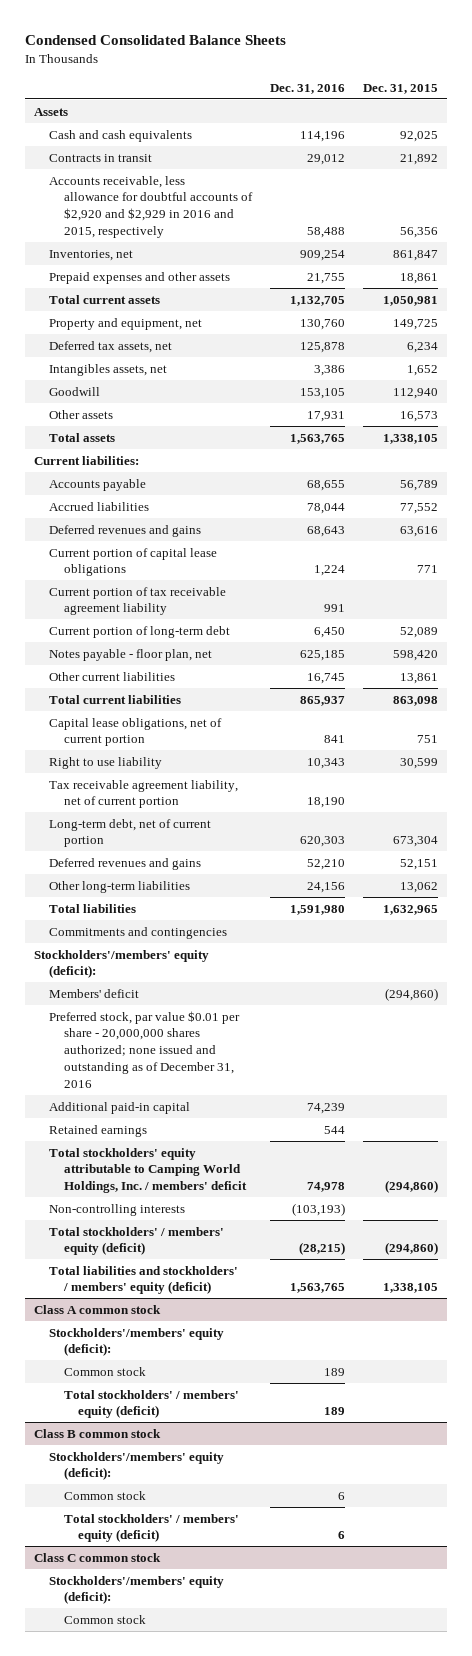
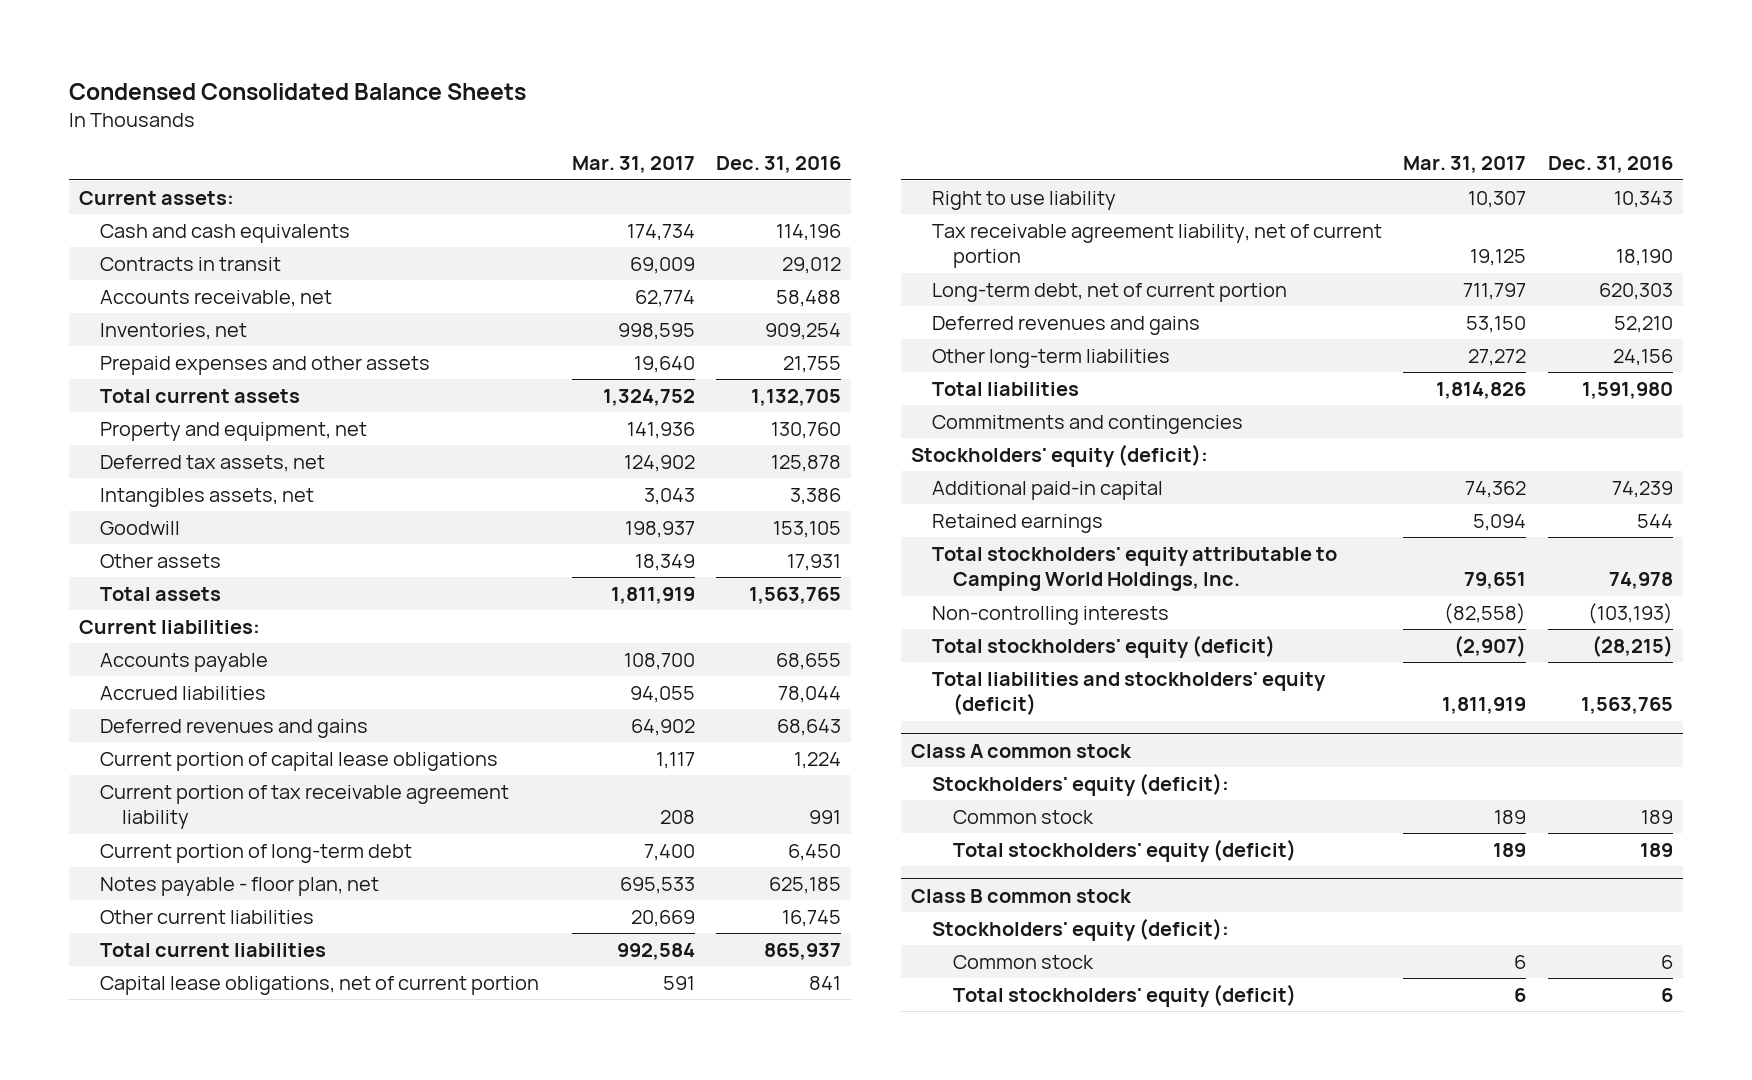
- | Dec. 31, 2016 | Dec. 31, 2015
+ | Mar. 31, 2017 | Dec. 31, 2016
- Assets
+ Current assets:
- Accounts receivable, less allowance for doubtful accounts of $2,920 and $2,929 in 2016 and 2015, respectively | 58,488 | 56,356
+ Accounts receivable, net | 62,774 | 58,488
- Stockholders'/members' equity (deficit):
- Members' deficit | | (294,860)
- Preferred stock, par value $0.01 per share - 20,000,000 shares authorized; none issued and outstanding as of December 31, 2016
+ Stockholders' equity (deficit):
- Total stockholders' equity attributable to Camping World Holdings, Inc. / members' deficit | 74,978 | (294,860)
+ Total stockholders' equity attributable to Camping World Holdings, Inc. | 79,651 | 74,978
- Total stockholders' / members' equity (deficit) | (28,215) | (294,860)
- Total liabilities and stockholders' / members' equity (deficit) | 1,563,765 | 1,338,105
+ Total stockholders' equity (deficit) | (2,907) | (28,215)
+ Total liabilities and stockholders' equity (deficit) | 1,811,919 | 1,563,765
@ Class A common stock
- Stockholders'/members' equity (deficit):
+ Stockholders' equity (deficit):
- Total stockholders' / members' equity (deficit) | 189 |
+ Total stockholders' equity (deficit) | 189 | 189
@ Class B common stock
- Stockholders'/members' equity (deficit):
+ Stockholders' equity (deficit):
- Total stockholders' / members' equity (deficit) | 6 |
- Class C common stock
- Stockholders'/members' equity (deficit):
- Common stock
@ Class B common stock
+ Total stockholders' equity (deficit) | 6 | 6

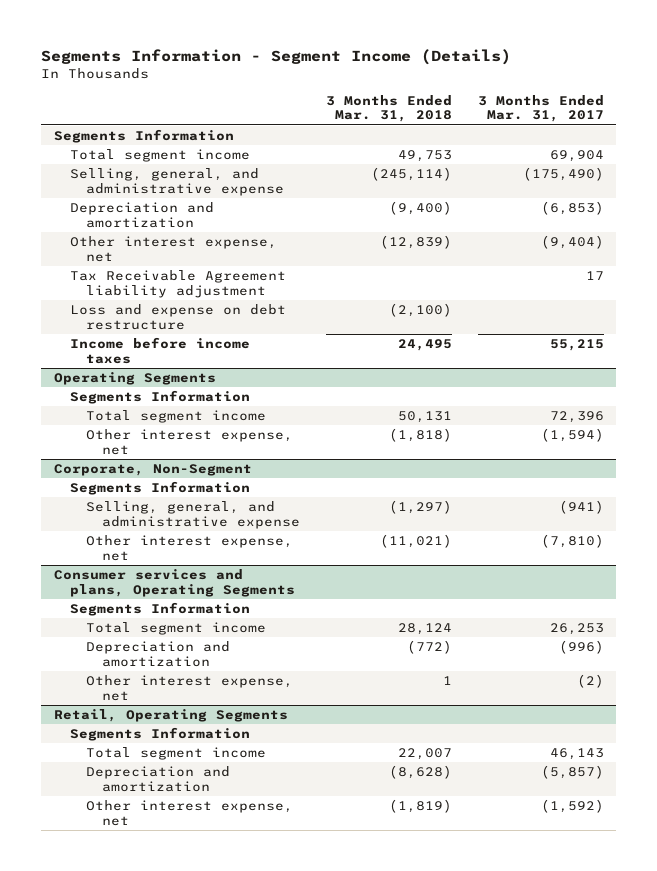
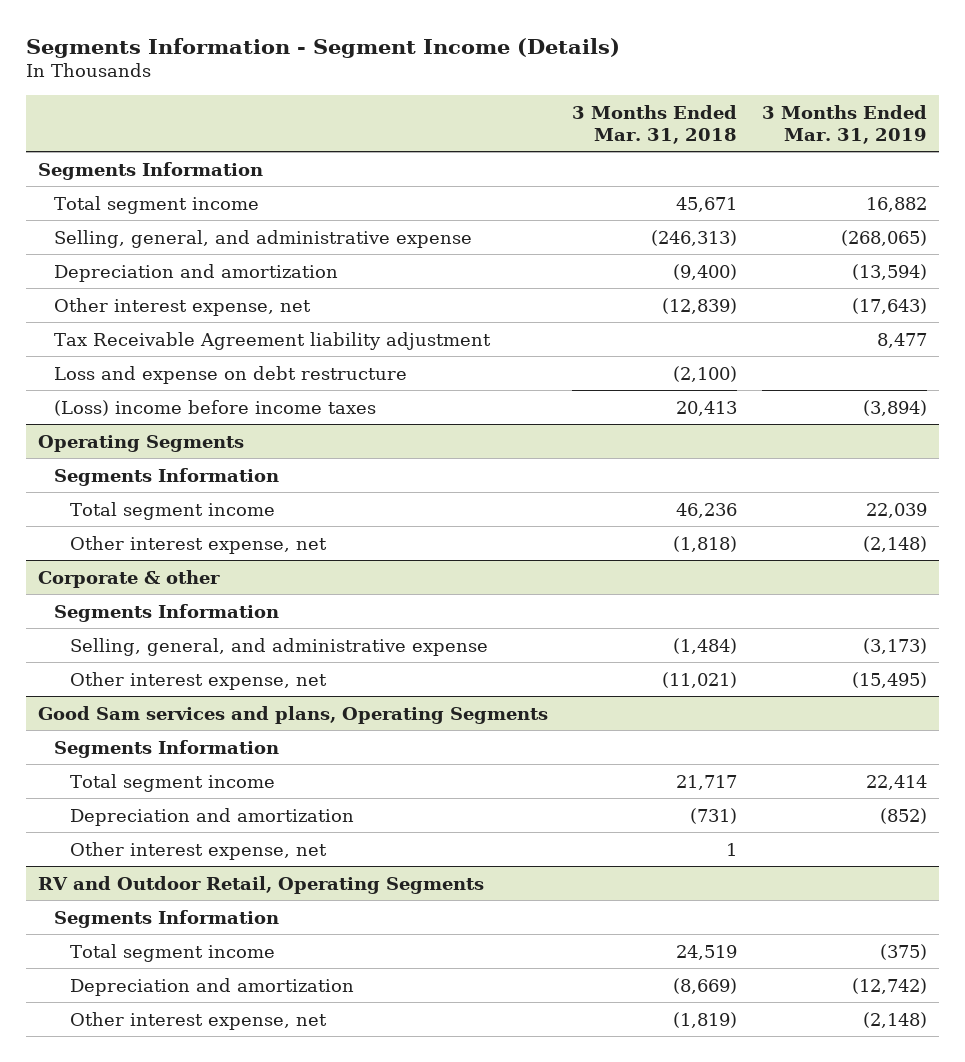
- | 3 Months Ended Mar. 31, 2018 | 3 Months Ended Mar. 31, 2017
+ | 3 Months Ended Mar. 31, 2018 | 3 Months Ended Mar. 31, 2019
- Total segment income | 49,753 | 69,904
- Selling, general, and administrative expense | (245,114) | (175,490)
+ Total segment income | 45,671 | 16,882
+ Selling, general, and administrative expense | (246,313) | (268,065)
- Income before income taxes | 24,495 | 55,215
+ (Loss) income before income taxes | 20,413 | (3,894)
@ Operating Segments
- Total segment income | 50,131 | 72,396
+ Total segment income | 46,236 | 22,039
- Corporate, Non-Segment
+ Corporate & other
- Selling, general, and administrative expense | (1,297) | (941)
+ Selling, general, and administrative expense | (1,484) | (3,173)
- Consumer services and plans, Operating Segments
+ Good Sam services and plans, Operating Segments
- Total segment income | 28,124 | 26,253
- Depreciation and amortization | (772) | (996)
+ Total segment income | 21,717 | 22,414
+ Depreciation and amortization | (731) | (852)
- Retail, Operating Segments
+ RV and Outdoor Retail, Operating Segments
- Total segment income | 22,007 | 46,143
- Depreciation and amortization | (8,628) | (5,857)
+ Total segment income | 24,519 | (375)
+ Depreciation and amortization | (8,669) | (12,742)

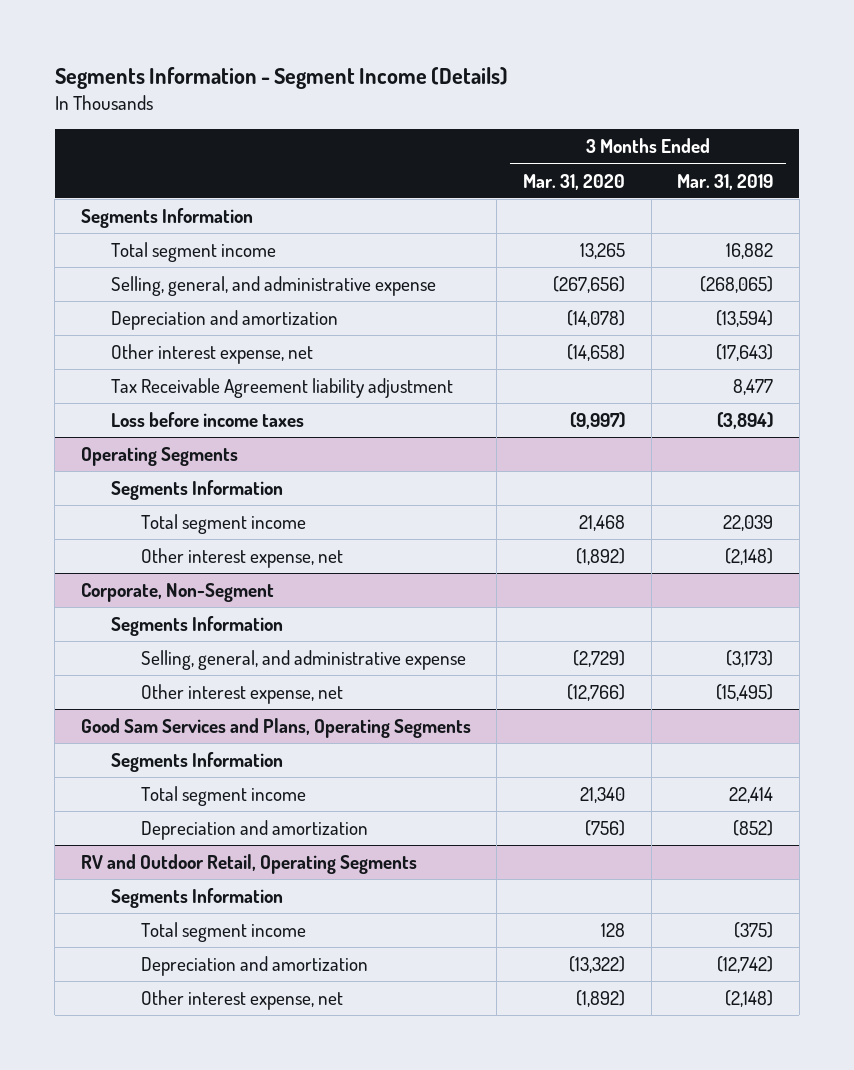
- | 3 Months Ended Mar. 31, 2018 | 3 Months Ended Mar. 31, 2019
+ | 3 Months Ended Mar. 31, 2020 | 3 Months Ended Mar. 31, 2019
- Loss and expense on debt restructure | (2,100) |
- (Loss) income before income taxes | 20,413 | (3,894)
+ Loss before income taxes | (9,997) | (3,894)
- Corporate & other
+ Corporate, Non-Segment
- Good Sam services and plans, Operating Segments
+ Good Sam Services and Plans, Operating Segments
- Other interest expense, net | 1 |

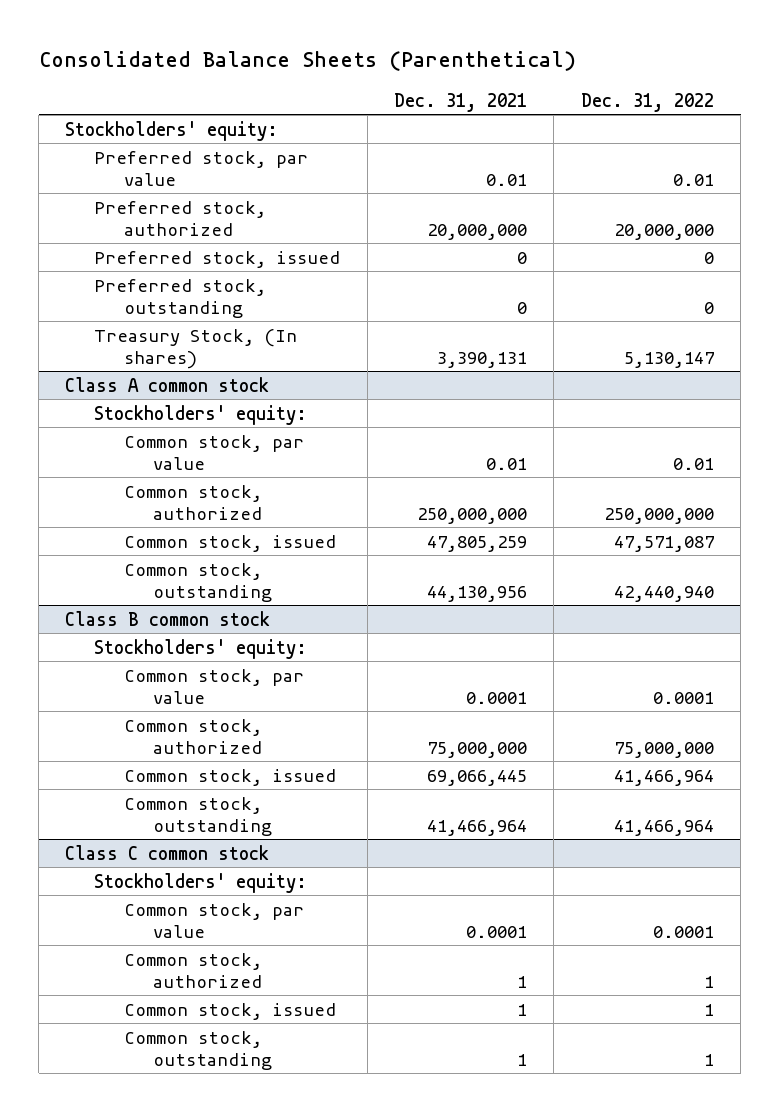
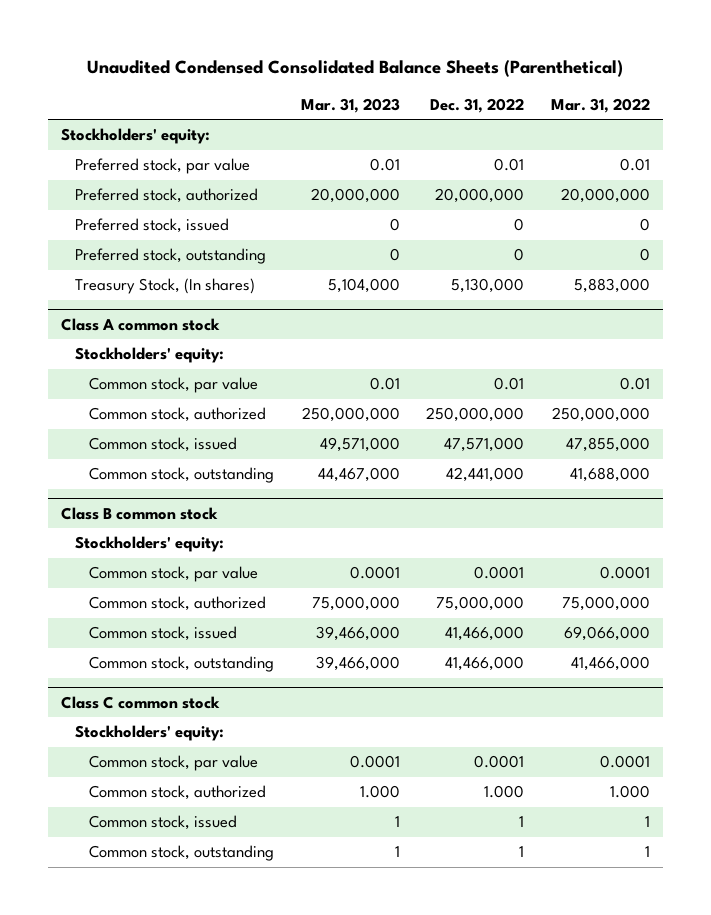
- Consolidated Balance Sheets (Parenthetical)
+ Unaudited Condensed Consolidated Balance Sheets (Parenthetical)
- | Dec. 31, 2021 | Dec. 31, 2022
+ | Mar. 31, 2023 | Dec. 31, 2022 | Mar. 31, 2022
- Treasury Stock, (In shares) | 3,390,131 | 5,130,147
+ Treasury Stock, (In shares) | 5,104,000 | 5,130,000 | 5,883,000
@ Class A common stock
- Common stock, issued | 47,805,259 | 47,571,087
- Common stock, outstanding | 44,130,956 | 42,440,940
+ Common stock, issued | 49,571,000 | 47,571,000 | 47,855,000
+ Common stock, outstanding | 44,467,000 | 42,441,000 | 41,688,000
@ Class B common stock
- Common stock, issued | 69,066,445 | 41,466,964
- Common stock, outstanding | 41,466,964 | 41,466,964
+ Common stock, issued | 39,466,000 | 41,466,000 | 69,066,000
+ Common stock, outstanding | 39,466,000 | 41,466,000 | 41,466,000
@ Class C common stock
- Common stock, authorized | 1 | 1
+ Common stock, authorized | 1.000 | 1.000 | 1.000

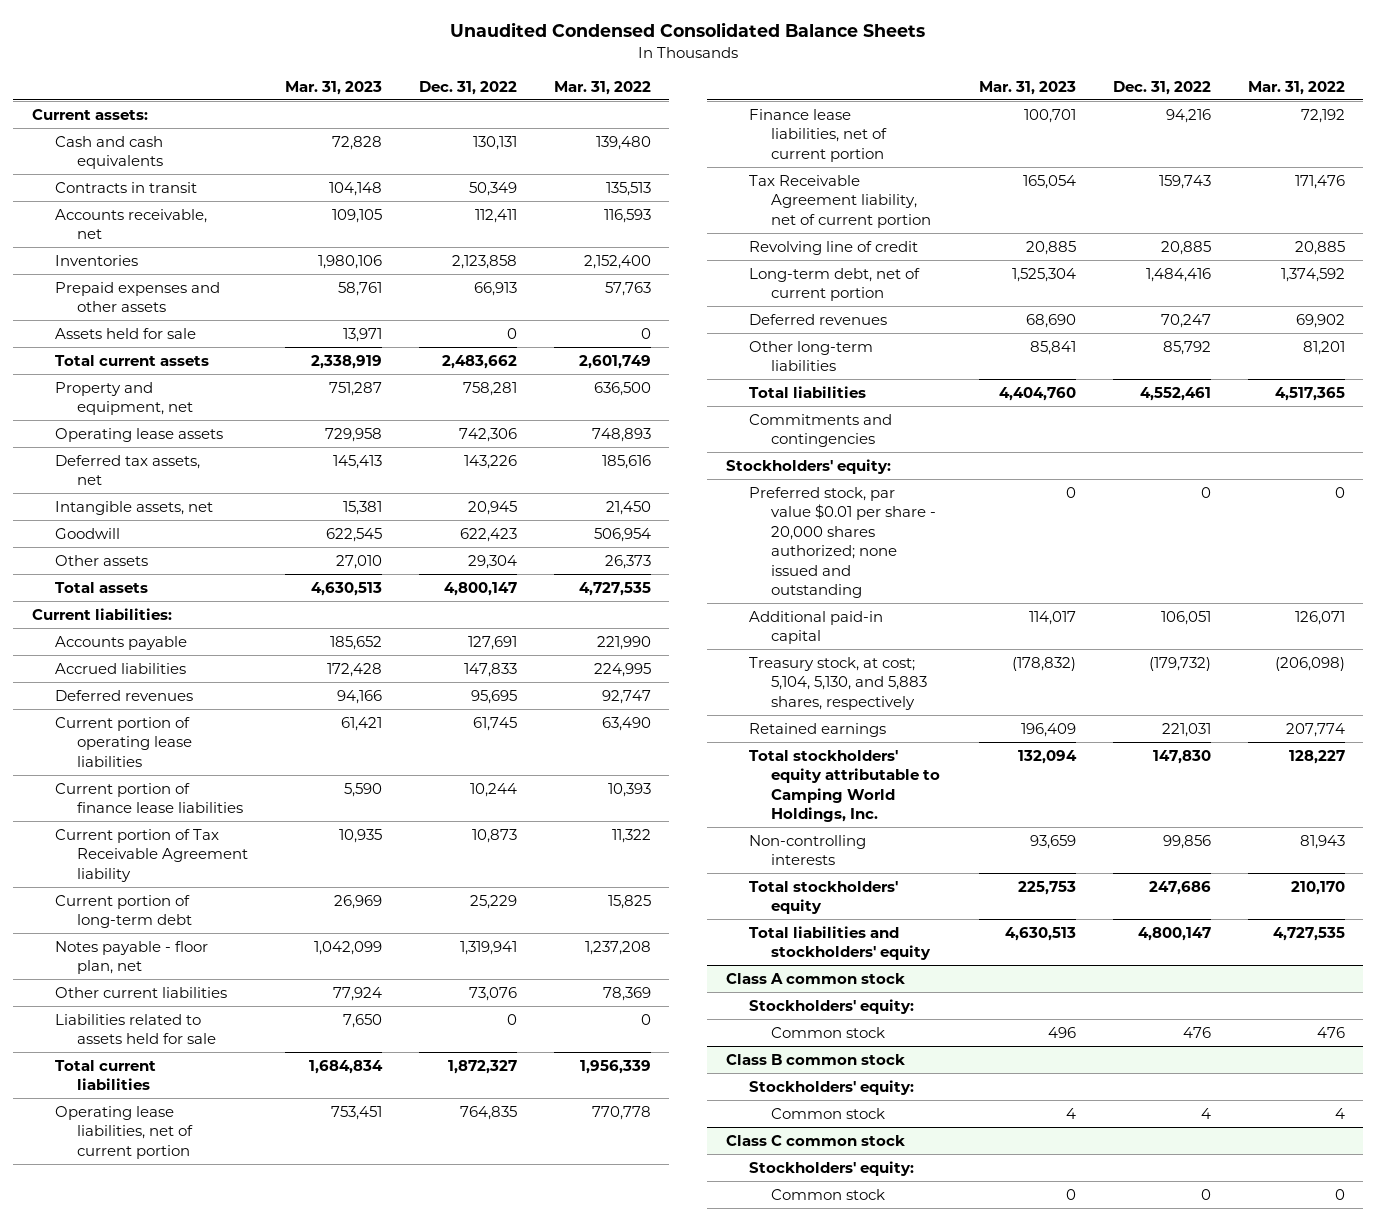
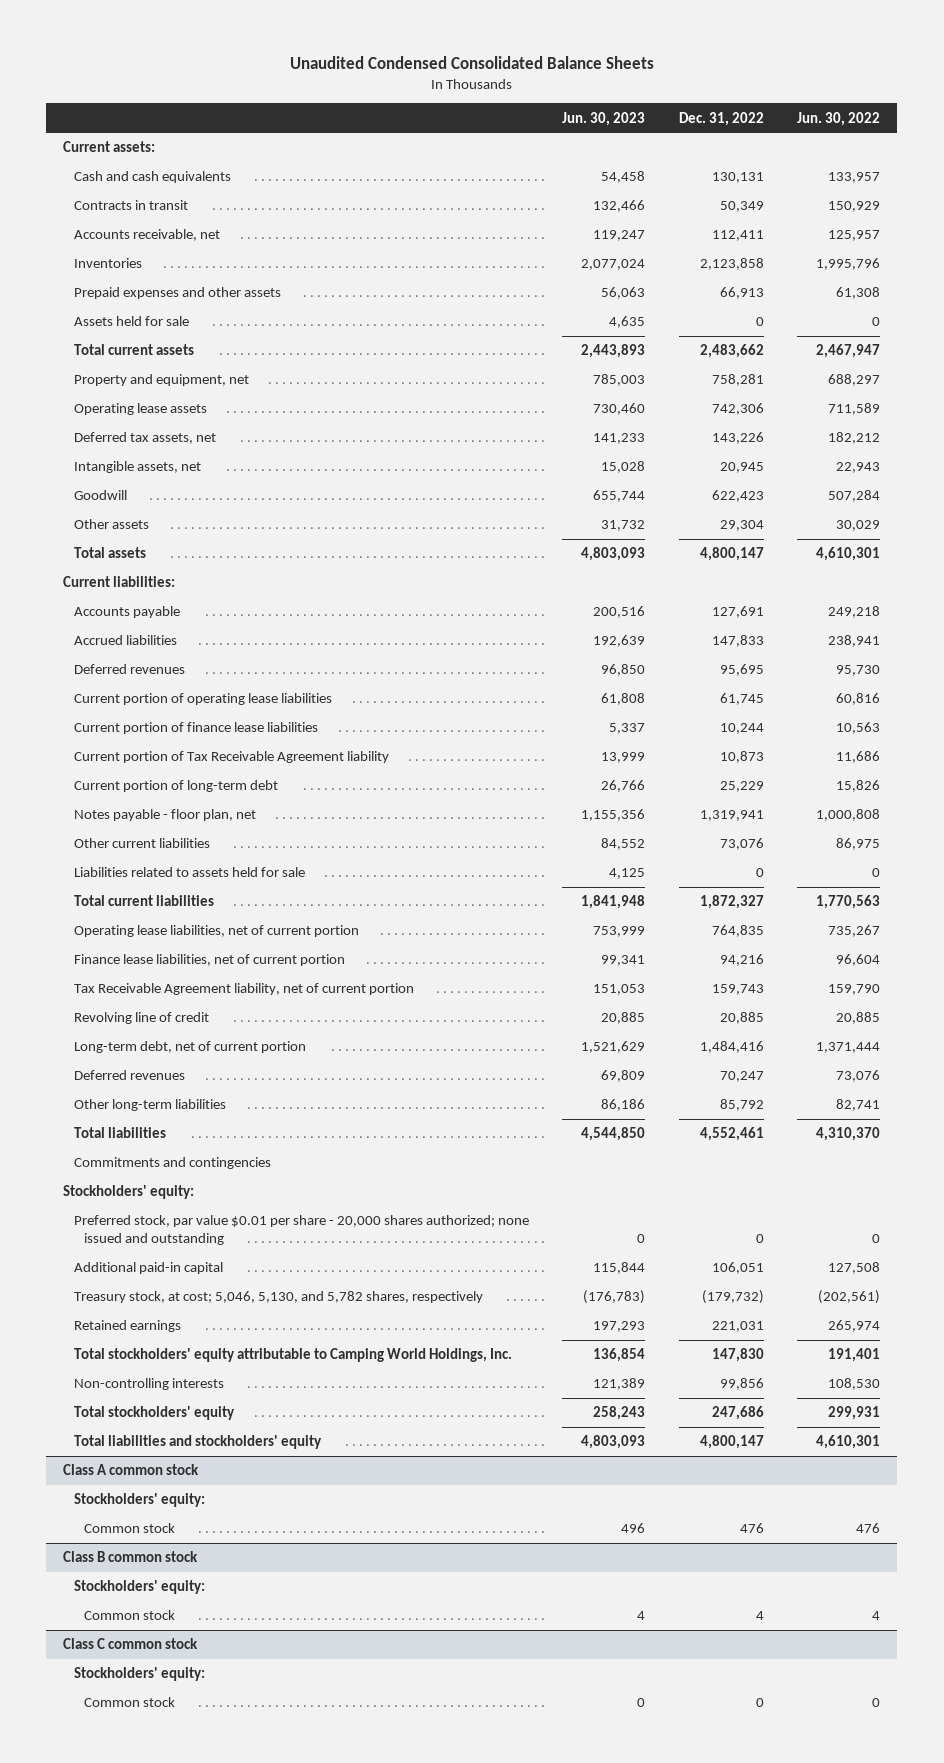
- | Mar. 31, 2023 | Dec. 31, 2022 | Mar. 31, 2022
+ | Jun. 30, 2023 | Dec. 31, 2022 | Jun. 30, 2022
- Treasury stock, at cost; 5,104, 5,130, and 5,883 shares, respectively | (178,832) | (179,732) | (206,098)
+ Treasury stock, at cost; 5,046, 5,130, and 5,782 shares, respectively | (176,783) | (179,732) | (202,561)

